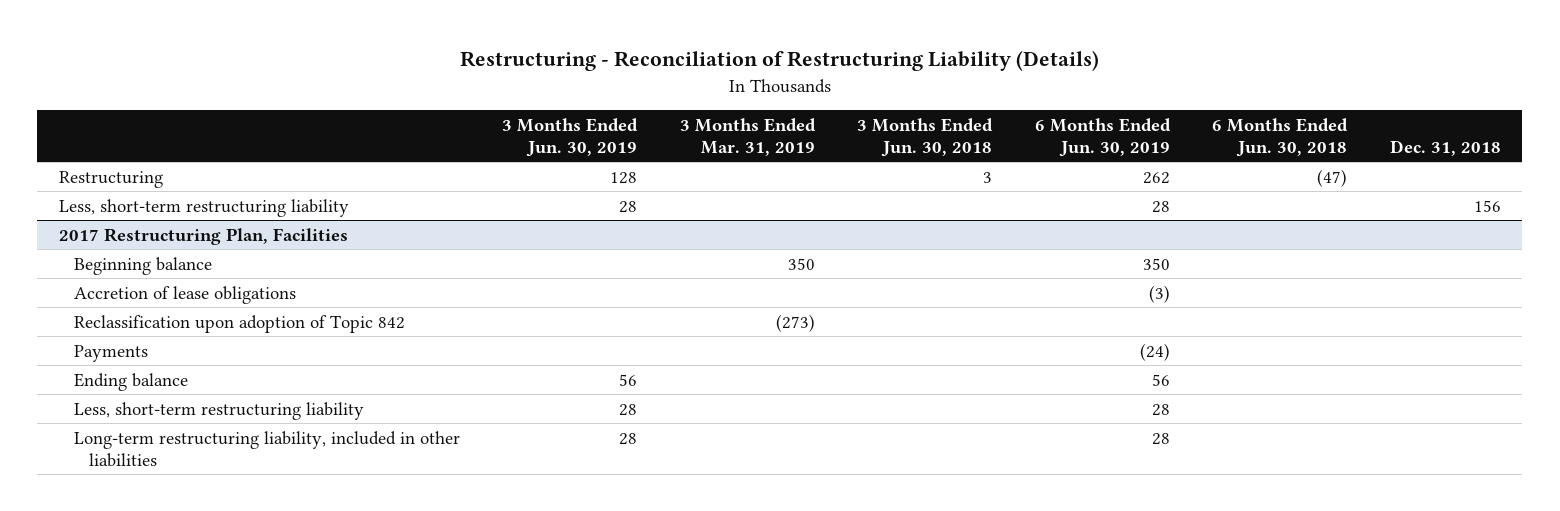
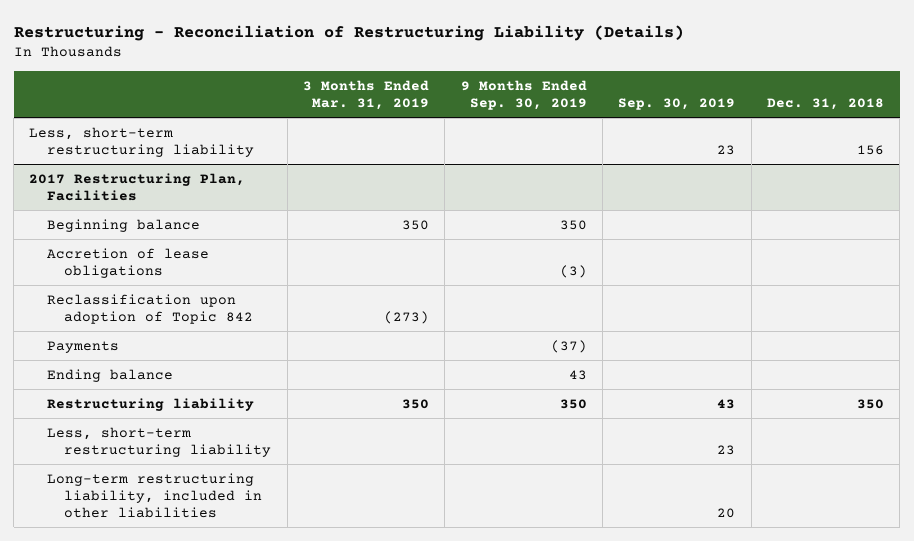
- | 3 Months Ended Jun. 30, 2019 | 3 Months Ended Mar. 31, 2019 | 3 Months Ended Jun. 30, 2018 | 6 Months Ended Jun. 30, 2019 | 6 Months Ended Jun. 30, 2018 | Dec. 31, 2018
+ | 3 Months Ended Mar. 31, 2019 | 9 Months Ended Sep. 30, 2019 | Sep. 30, 2019 | Dec. 31, 2018
- Restructuring | 128 | | 3 | 262 | (47) |
@ 2017 Restructuring Plan, Facilities
+ Restructuring liability | 350 | 350 | 43 | 350

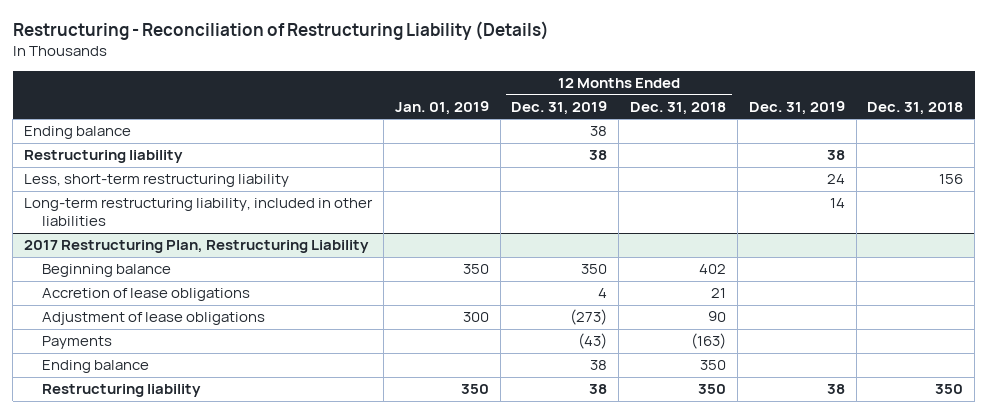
- | 3 Months Ended Mar. 31, 2019 | 9 Months Ended Sep. 30, 2019 | Sep. 30, 2019 | Dec. 31, 2018
+ | Jan. 01, 2019 | 12 Months Ended Dec. 31, 2019 | 12 Months Ended Dec. 31, 2018 | Dec. 31, 2019 | Dec. 31, 2018
+ Ending balance | | 38 | | |
+ Restructuring liability | | 38 | | 38 |
- 2017 Restructuring Plan, Facilities
+ Long-term restructuring liability, included in other liabilities | | | | 14 |
+ 2017 Restructuring Plan, Restructuring Liability
- Reclassification upon adoption of Topic 842 | (273) | | |
+ Adjustment of lease obligations | 300 | (273) | 90 | |
- Less, short-term restructuring liability | | | 23 |
- Long-term restructuring liability, included in other liabilities | | | 20 |

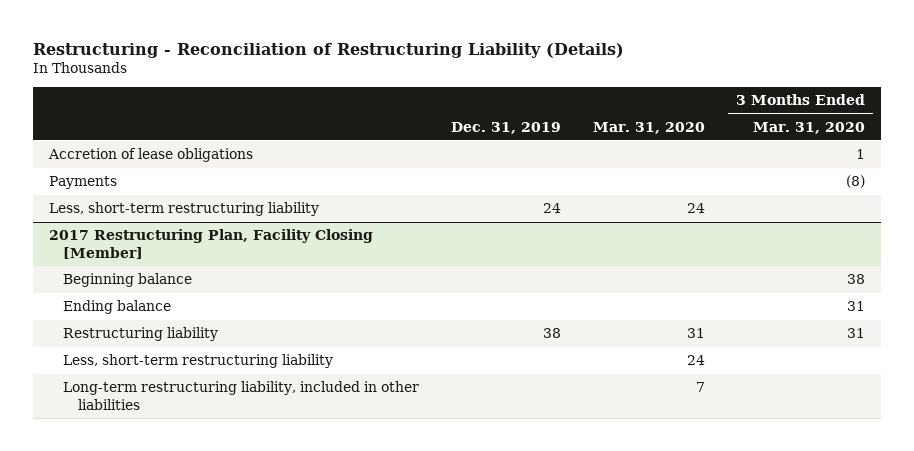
- | Jan. 01, 2019 | 12 Months Ended Dec. 31, 2019 | 12 Months Ended Dec. 31, 2018 | Dec. 31, 2019 | Dec. 31, 2018
+ | Dec. 31, 2019 | Mar. 31, 2020 | 3 Months Ended Mar. 31, 2020
- Ending balance | | 38 | | |
- Restructuring liability | | 38 | | 38 |
+ Accretion of lease obligations | | | 1
+ Payments | | | (8)
- Long-term restructuring liability, included in other liabilities | | | | 14 |
- 2017 Restructuring Plan, Restructuring Liability
+ 2017 Restructuring Plan, Facility Closing [Member]
- Accretion of lease obligations | | 4 | 21 | |
- Adjustment of lease obligations | 300 | (273) | 90 | |
- Payments | | (43) | (163) | |
+ Less, short-term restructuring liability | | 24 |
+ Long-term restructuring liability, included in other liabilities | | 7 |

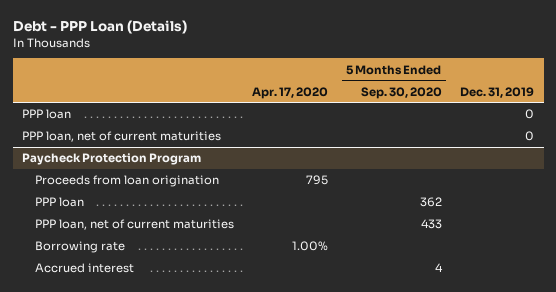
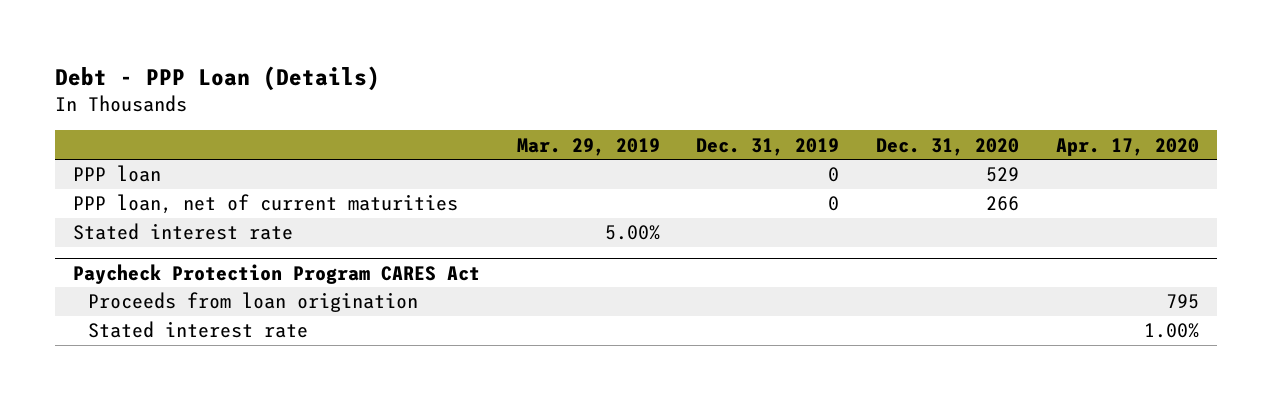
- | Apr. 17, 2020 | 5 Months Ended Sep. 30, 2020 | Dec. 31, 2019
+ | Mar. 29, 2019 | Dec. 31, 2019 | Dec. 31, 2020 | Apr. 17, 2020
- Paycheck Protection Program
+ Stated interest rate | 5.00% | | |
+ Paycheck Protection Program CARES Act
- PPP loan | | 362 |
- PPP loan, net of current maturities | | 433 |
- Borrowing rate | 1.00% | |
- Accrued interest | | 4 |
+ Stated interest rate | | | | 1.00%

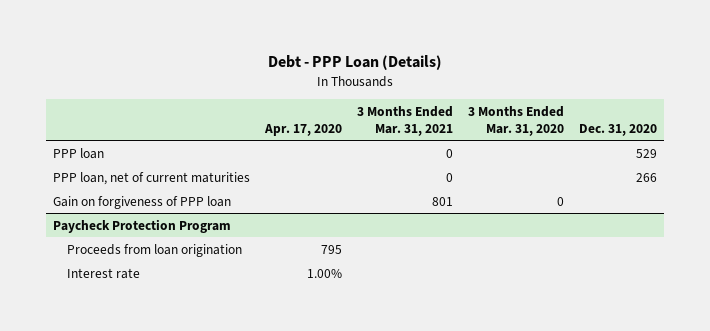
- | Mar. 29, 2019 | Dec. 31, 2019 | Dec. 31, 2020 | Apr. 17, 2020
+ | Apr. 17, 2020 | 3 Months Ended Mar. 31, 2021 | 3 Months Ended Mar. 31, 2020 | Dec. 31, 2020
- Stated interest rate | 5.00% | | |
- Paycheck Protection Program CARES Act
+ Gain on forgiveness of PPP loan | | 801 | 0 |
+ Paycheck Protection Program
- Stated interest rate | | | | 1.00%
+ Interest rate | 1.00% | | |

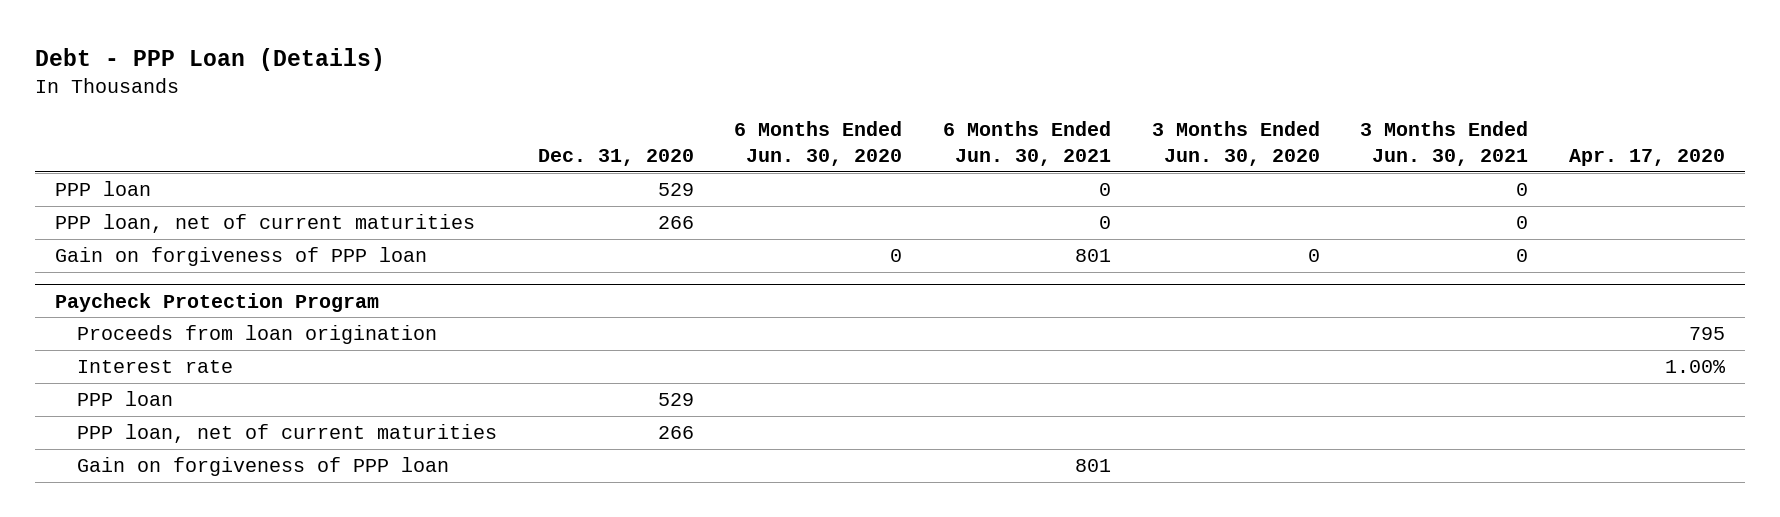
- | Apr. 17, 2020 | 3 Months Ended Mar. 31, 2021 | 3 Months Ended Mar. 31, 2020 | Dec. 31, 2020
+ | Dec. 31, 2020 | 6 Months Ended Jun. 30, 2020 | 6 Months Ended Jun. 30, 2021 | 3 Months Ended Jun. 30, 2020 | 3 Months Ended Jun. 30, 2021 | Apr. 17, 2020
@ Paycheck Protection Program
+ PPP loan | 529 | | | | |
+ PPP loan, net of current maturities | 266 | | | | |
+ Gain on forgiveness of PPP loan | | | 801 | | |

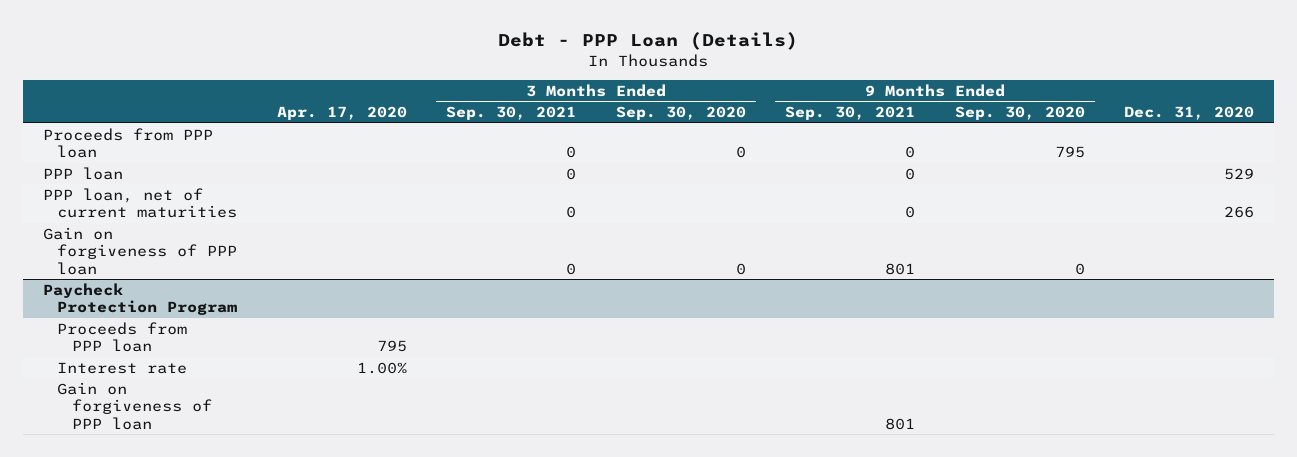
- | Dec. 31, 2020 | 6 Months Ended Jun. 30, 2020 | 6 Months Ended Jun. 30, 2021 | 3 Months Ended Jun. 30, 2020 | 3 Months Ended Jun. 30, 2021 | Apr. 17, 2020
+ | Apr. 17, 2020 | 3 Months Ended Sep. 30, 2021 | 3 Months Ended Sep. 30, 2020 | 9 Months Ended Sep. 30, 2021 | 9 Months Ended Sep. 30, 2020 | Dec. 31, 2020
+ Proceeds from PPP loan | | 0 | 0 | 0 | 795 |
@ Paycheck Protection Program
- Proceeds from loan origination | | | | | | 795
+ Proceeds from PPP loan | 795 | | | | |
- PPP loan | 529 | | | | |
- PPP loan, net of current maturities | 266 | | | | |

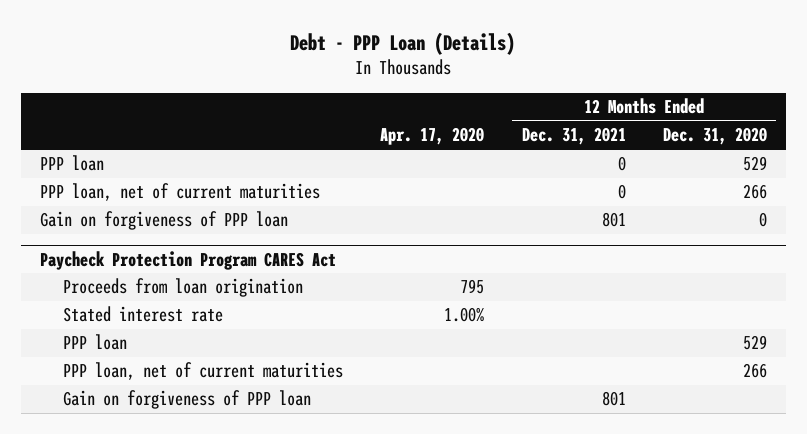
- | Apr. 17, 2020 | 3 Months Ended Sep. 30, 2021 | 3 Months Ended Sep. 30, 2020 | 9 Months Ended Sep. 30, 2021 | 9 Months Ended Sep. 30, 2020 | Dec. 31, 2020
+ | Apr. 17, 2020 | 12 Months Ended Dec. 31, 2021 | 12 Months Ended Dec. 31, 2020
- Proceeds from PPP loan | | 0 | 0 | 0 | 795 |
- Paycheck Protection Program
- Proceeds from PPP loan | 795 | | | | |
- Interest rate | 1.00% | | | | |
+ Paycheck Protection Program CARES Act
+ Proceeds from loan origination | 795 | |
+ Stated interest rate | 1.00% | |
+ PPP loan | | | 529
+ PPP loan, net of current maturities | | | 266

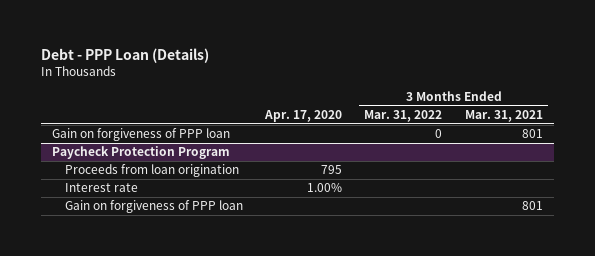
- | Apr. 17, 2020 | 12 Months Ended Dec. 31, 2021 | 12 Months Ended Dec. 31, 2020
+ | Apr. 17, 2020 | 3 Months Ended Mar. 31, 2022 | 3 Months Ended Mar. 31, 2021
- PPP loan | | 0 | 529
- PPP loan, net of current maturities | | 0 | 266
- Paycheck Protection Program CARES Act
+ Paycheck Protection Program
- Stated interest rate | 1.00% | |
- PPP loan | | | 529
- PPP loan, net of current maturities | | | 266
+ Interest rate | 1.00% | |

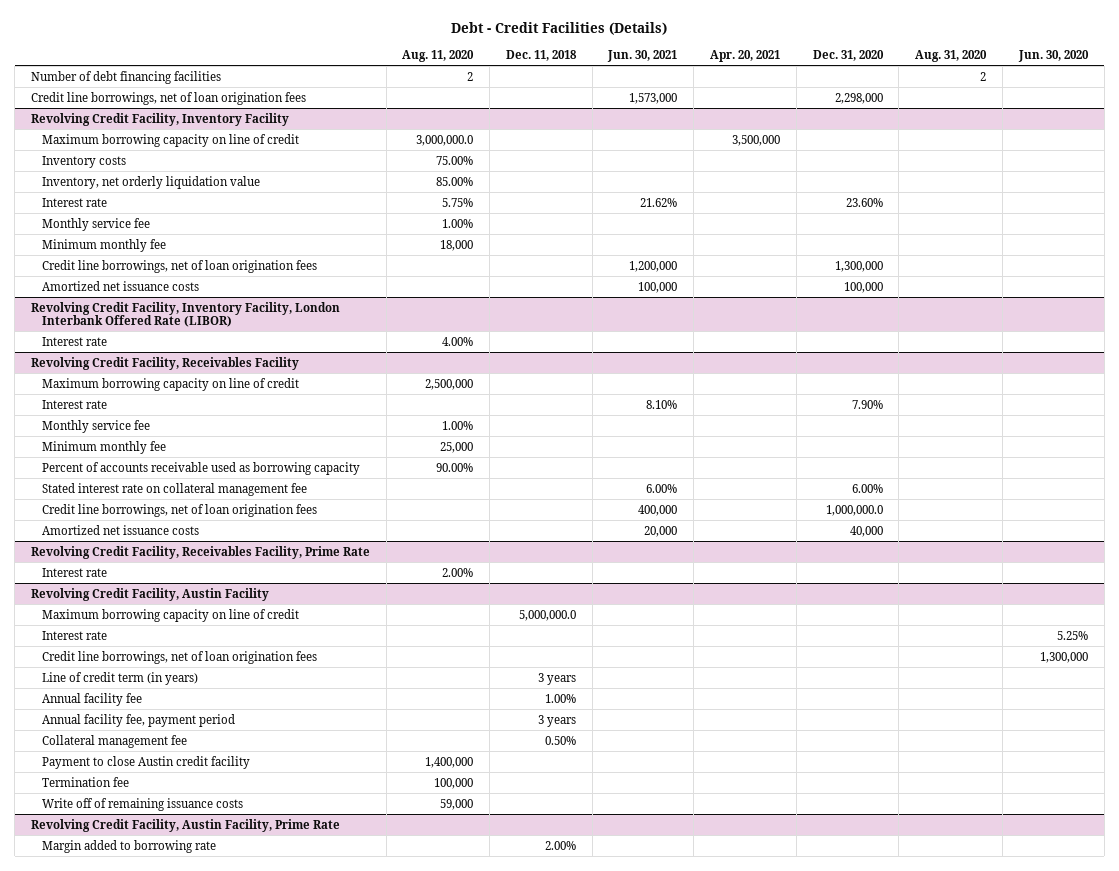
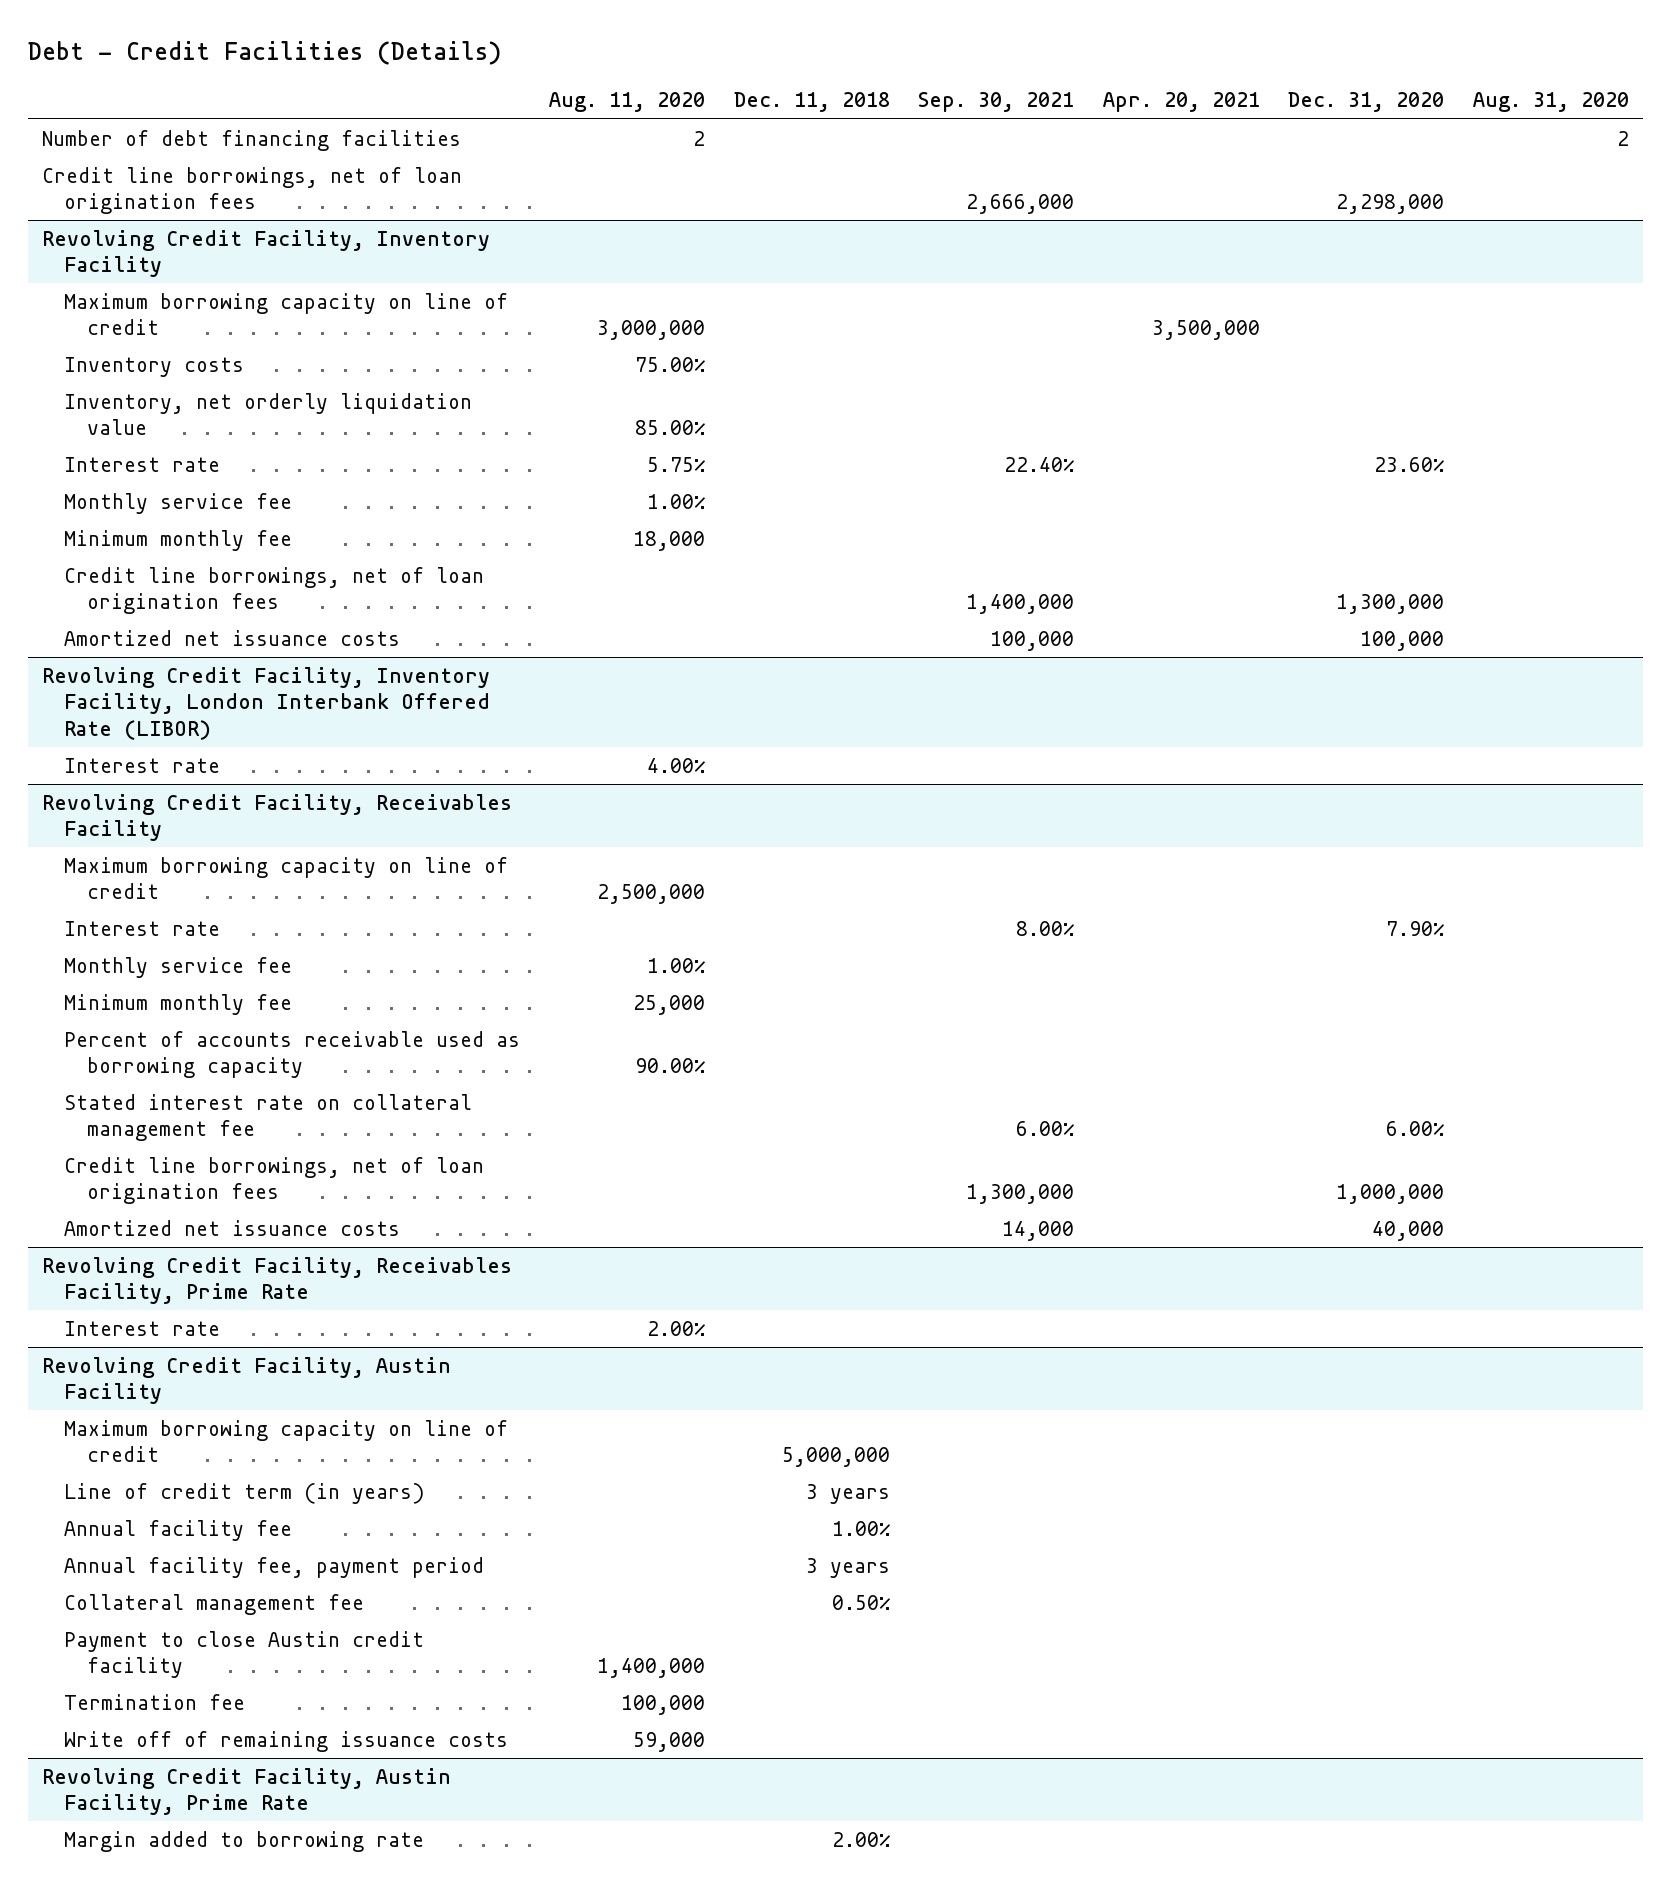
- | Aug. 11, 2020 | Dec. 11, 2018 | Jun. 30, 2021 | Apr. 20, 2021 | Dec. 31, 2020 | Aug. 31, 2020 | Jun. 30, 2020
+ | Aug. 11, 2020 | Dec. 11, 2018 | Sep. 30, 2021 | Apr. 20, 2021 | Dec. 31, 2020 | Aug. 31, 2020
@ Revolving Credit Facility, Inventory Facility
- Maximum borrowing capacity on line of credit | 3,000,000.0 | | | 3,500,000 | | |
+ Maximum borrowing capacity on line of credit | 3,000,000 | | | 3,500,000 | |
@ Revolving Credit Facility, Receivables Facility
- Credit line borrowings, net of loan origination fees | | | 400,000 | | 1,000,000.0 | |
+ Credit line borrowings, net of loan origination fees | | | 1,300,000 | | 1,000,000 |
@ Revolving Credit Facility, Austin Facility
- Maximum borrowing capacity on line of credit | | 5,000,000.0 | | | | |
- Interest rate | | | | | | | 5.25%
- Credit line borrowings, net of loan origination fees | | | | | | | 1,300,000
+ Maximum borrowing capacity on line of credit | | 5,000,000 | | | |

